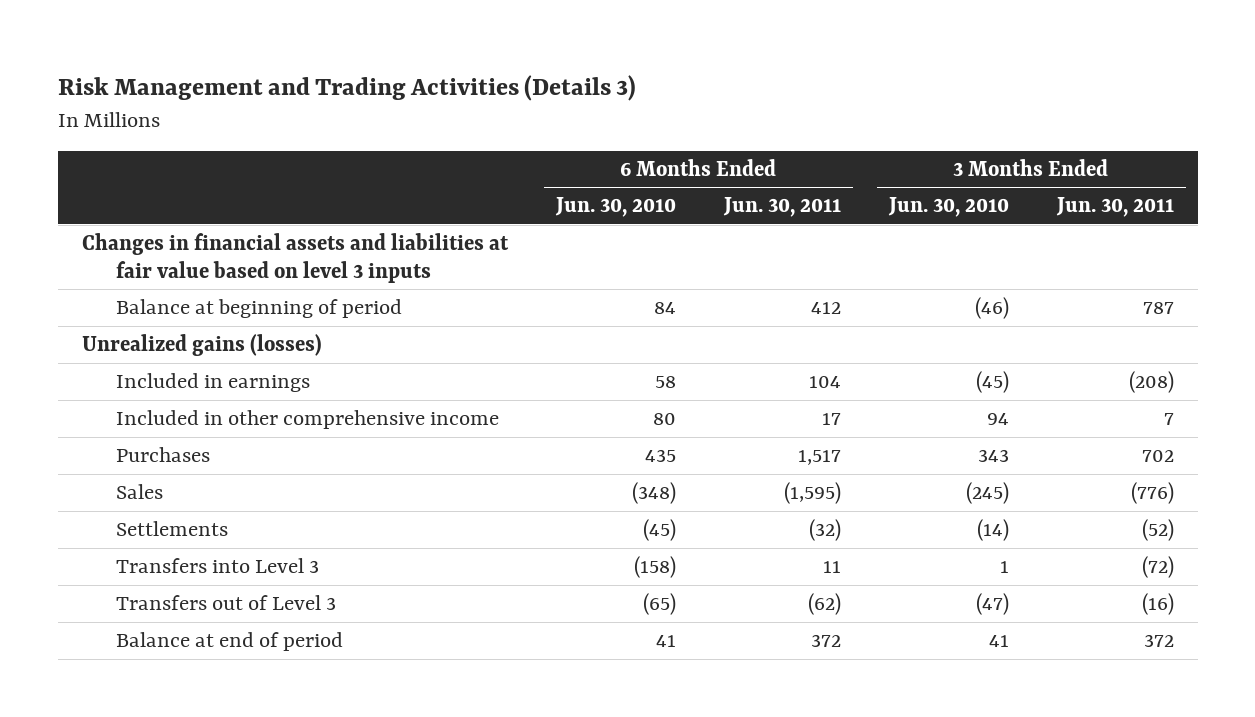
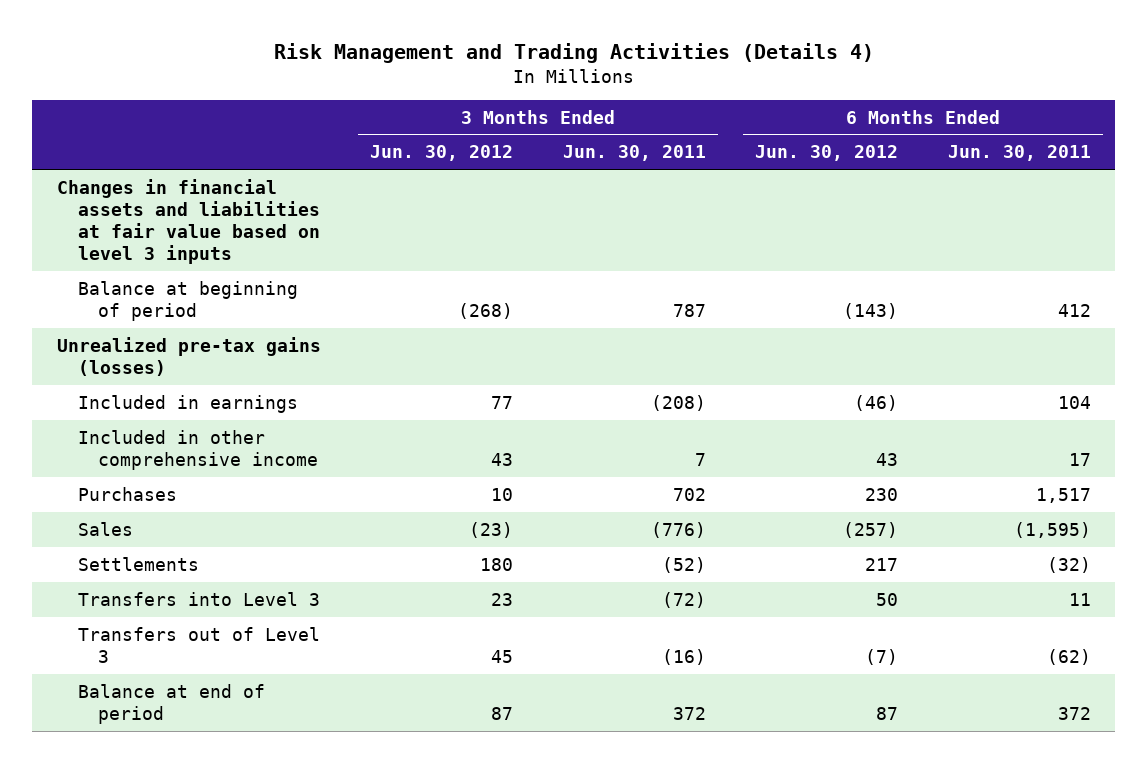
- Risk Management and Trading Activities (Details 3)
+ Risk Management and Trading Activities (Details 4)
- | 6 Months Ended Jun. 30, 2010 | 6 Months Ended Jun. 30, 2011 | 3 Months Ended Jun. 30, 2010 | 3 Months Ended Jun. 30, 2011
+ | 3 Months Ended Jun. 30, 2012 | 3 Months Ended Jun. 30, 2011 | 6 Months Ended Jun. 30, 2012 | 6 Months Ended Jun. 30, 2011
- Unrealized gains (losses)
+ Unrealized pre-tax gains (losses)

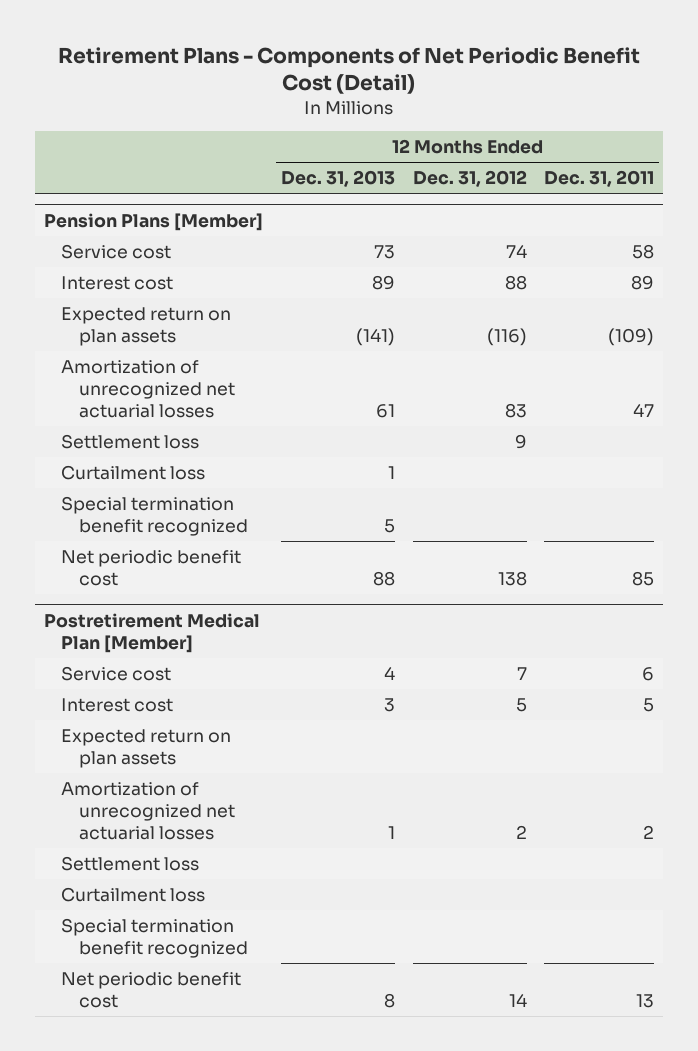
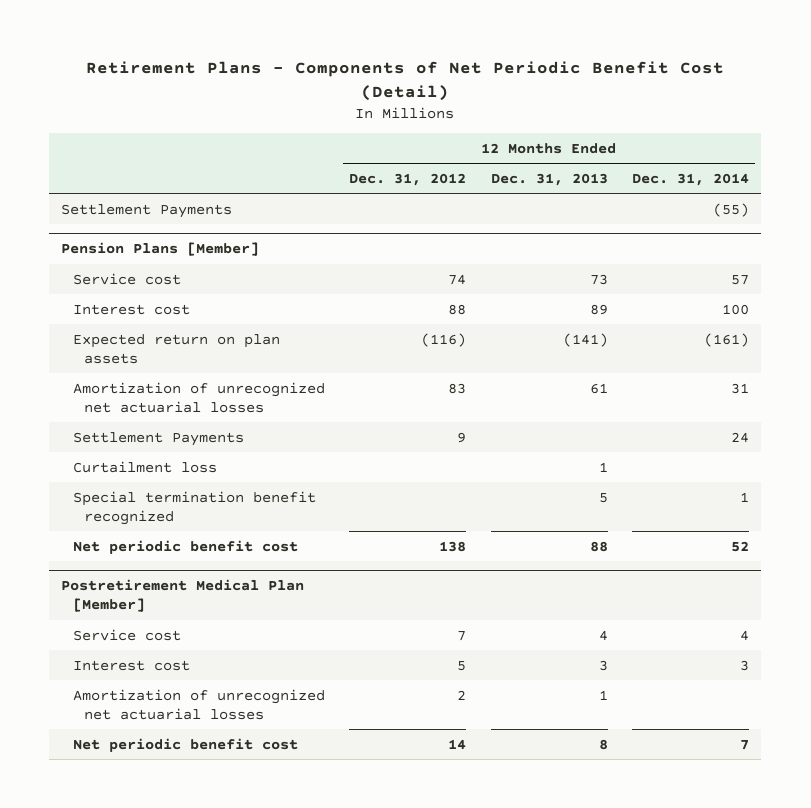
- | 12 Months Ended Dec. 31, 2013 | 12 Months Ended Dec. 31, 2012 | 12 Months Ended Dec. 31, 2011
+ | 12 Months Ended Dec. 31, 2012 | 12 Months Ended Dec. 31, 2013 | 12 Months Ended Dec. 31, 2014
+ Settlement Payments | | | (55)
@ Pension Plans [Member]
- Settlement loss | | 9 |
+ Settlement Payments | 9 | | 24
@ Postretirement Medical Plan [Member]
- Expected return on plan assets
- Settlement loss
- Curtailment loss
- Special termination benefit recognized

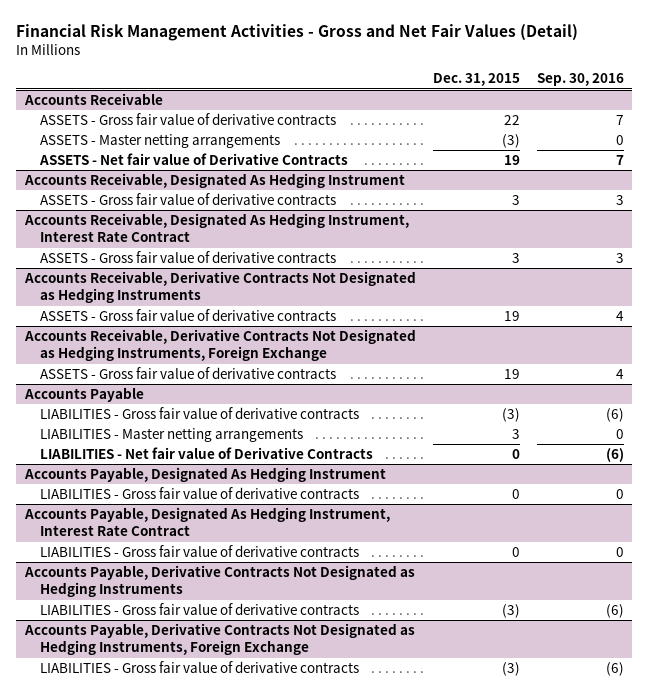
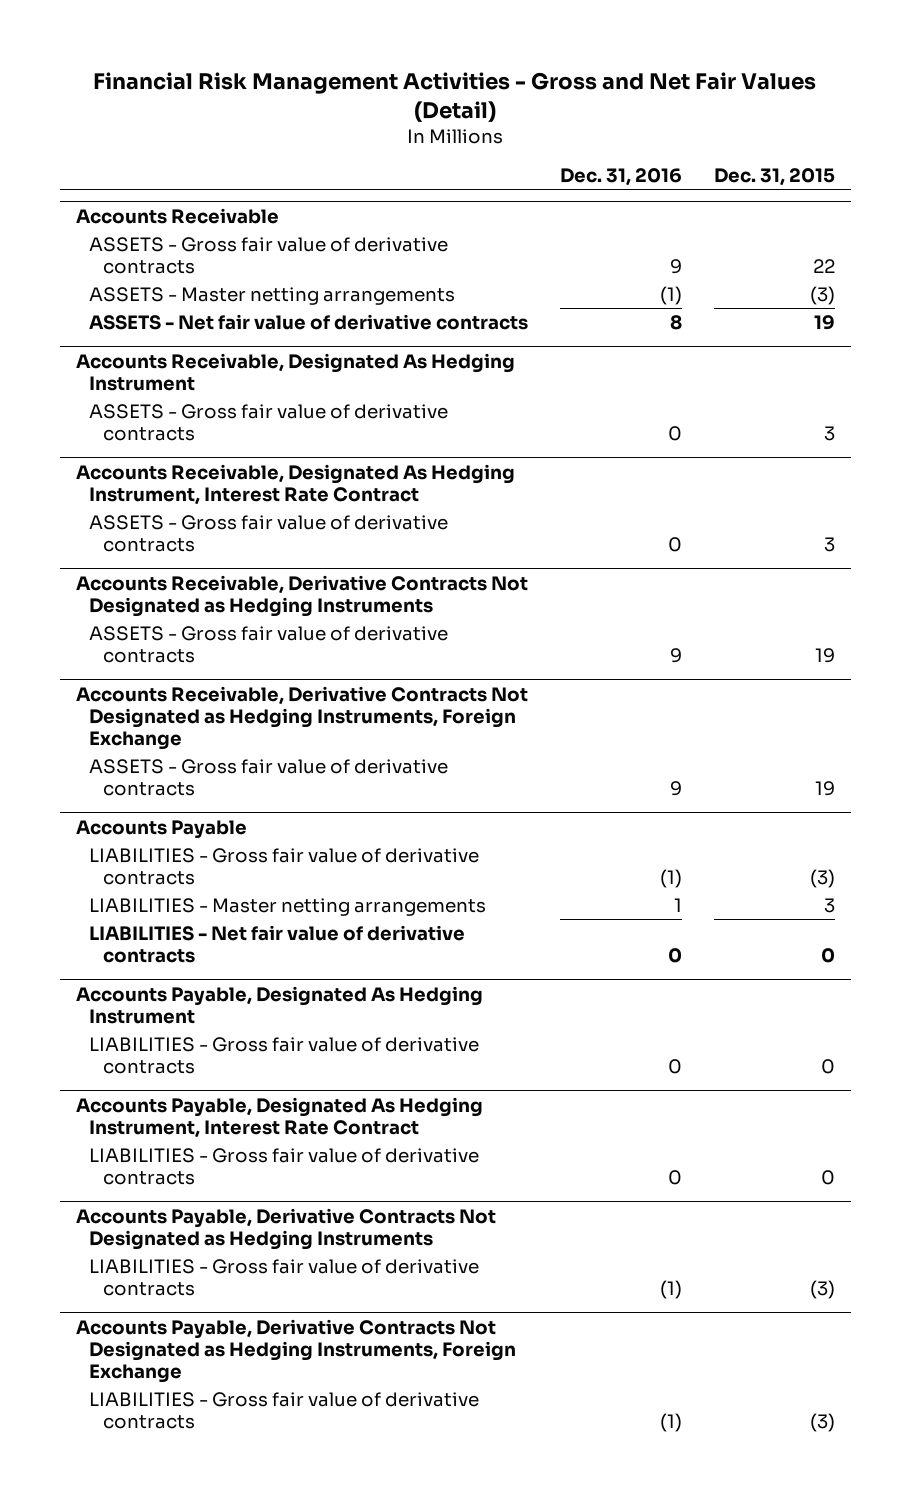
- | Dec. 31, 2015 | Sep. 30, 2016
+ | Dec. 31, 2016 | Dec. 31, 2015
@ Accounts Receivable
- ASSETS - Net fair value of Derivative Contracts | 19 | 7
+ ASSETS - Net fair value of derivative contracts | 8 | 19
@ Accounts Payable
- LIABILITIES - Net fair value of Derivative Contracts | 0 | (6)
+ LIABILITIES - Net fair value of derivative contracts | 0 | 0

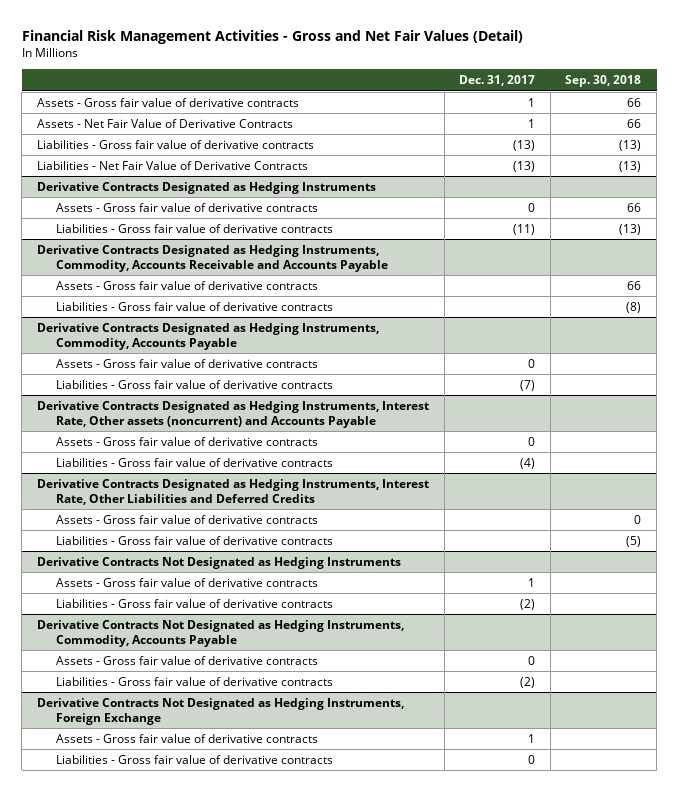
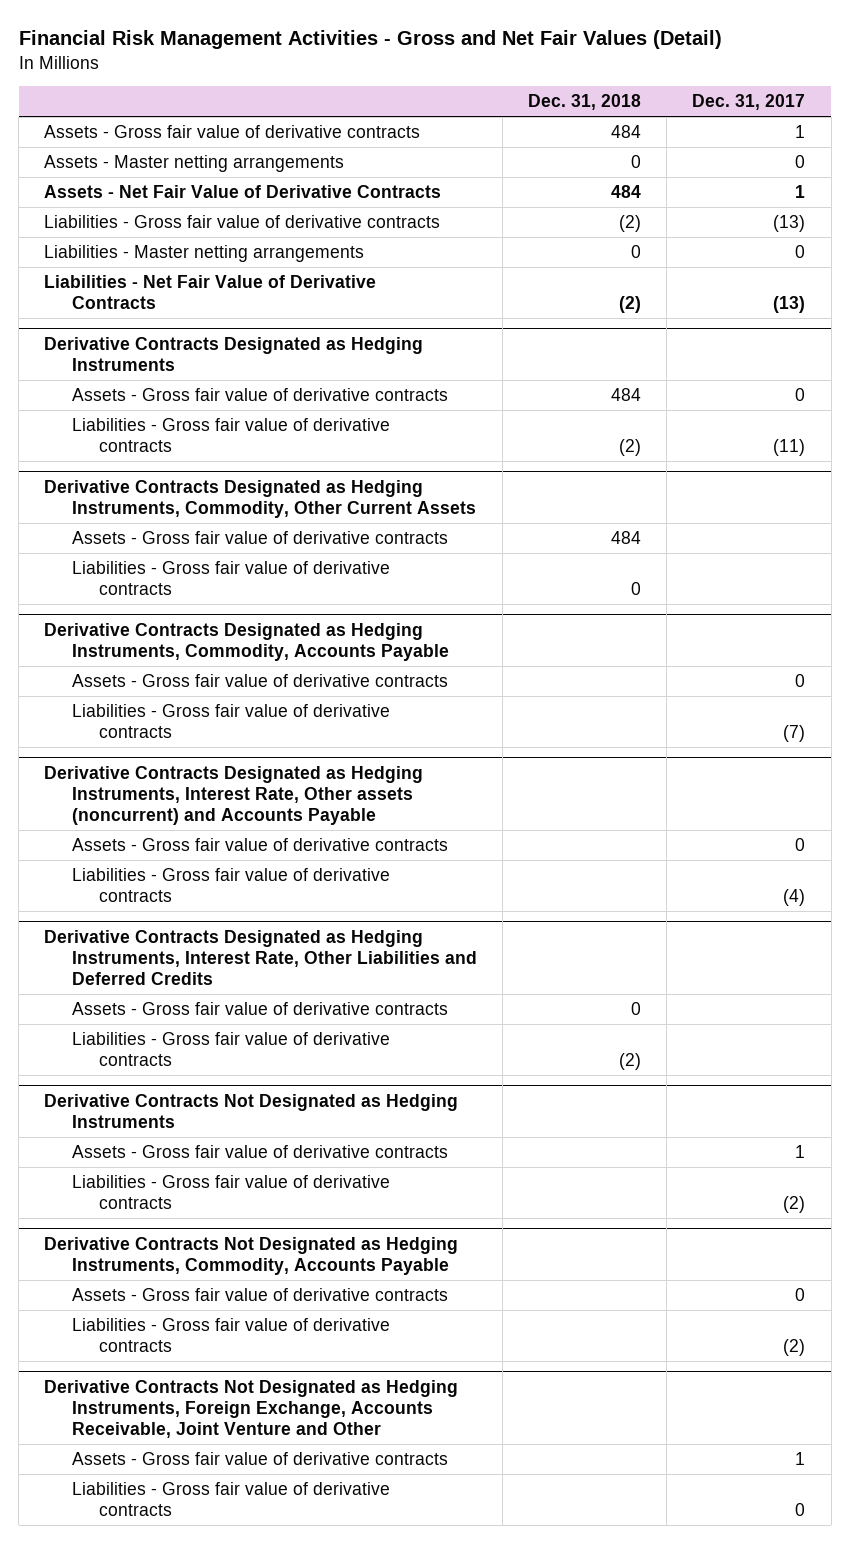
- | Dec. 31, 2017 | Sep. 30, 2018
+ | Dec. 31, 2018 | Dec. 31, 2017
+ Assets - Master netting arrangements | 0 | 0
+ Liabilities - Master netting arrangements | 0 | 0
- Derivative Contracts Designated as Hedging Instruments, Commodity, Accounts Receivable and Accounts Payable
+ Derivative Contracts Designated as Hedging Instruments, Commodity, Other Current Assets
- Derivative Contracts Not Designated as Hedging Instruments, Foreign Exchange
+ Derivative Contracts Not Designated as Hedging Instruments, Foreign Exchange, Accounts Receivable, Joint Venture and Other

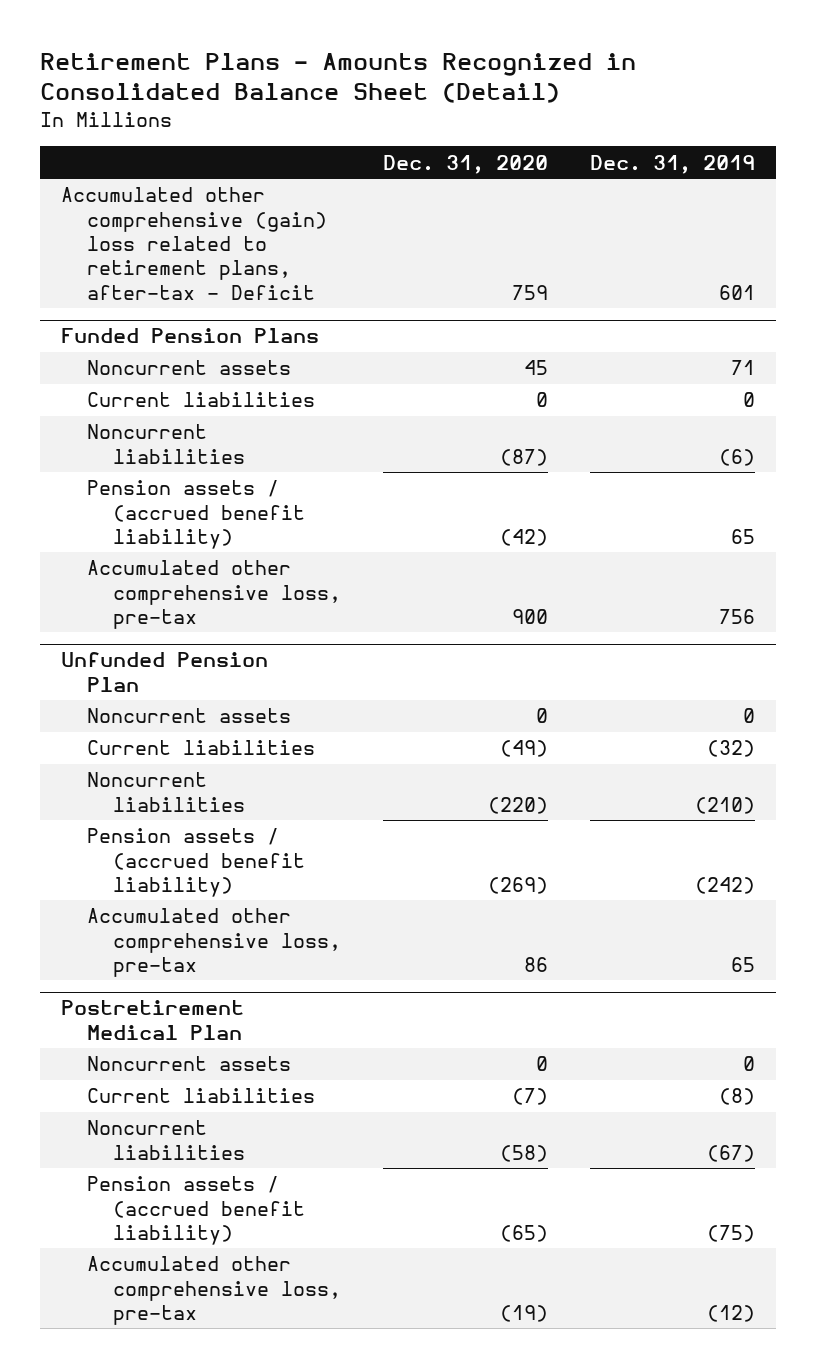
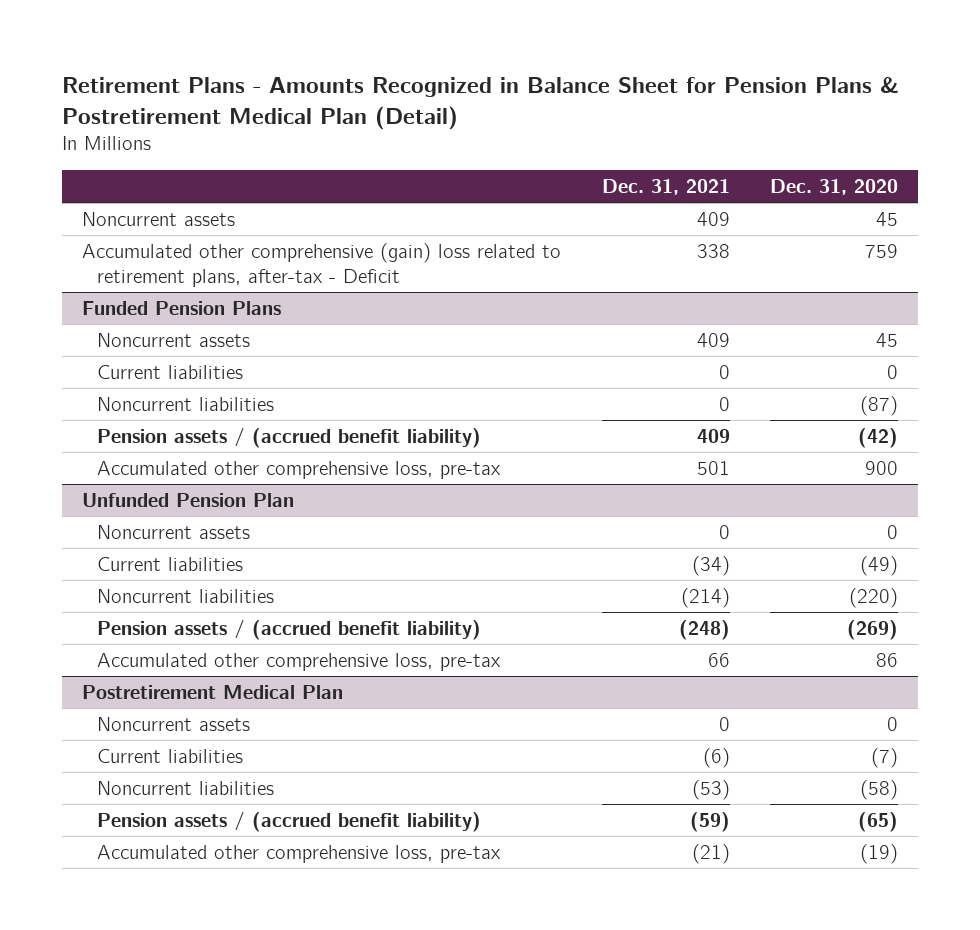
- Retirement Plans - Amounts Recognized in Consolidated Balance Sheet (Detail)
+ Retirement Plans - Amounts Recognized in Balance Sheet for Pension Plans & Postretirement Medical Plan (Detail)
- | Dec. 31, 2020 | Dec. 31, 2019
+ | Dec. 31, 2021 | Dec. 31, 2020
+ Noncurrent assets | 409 | 45

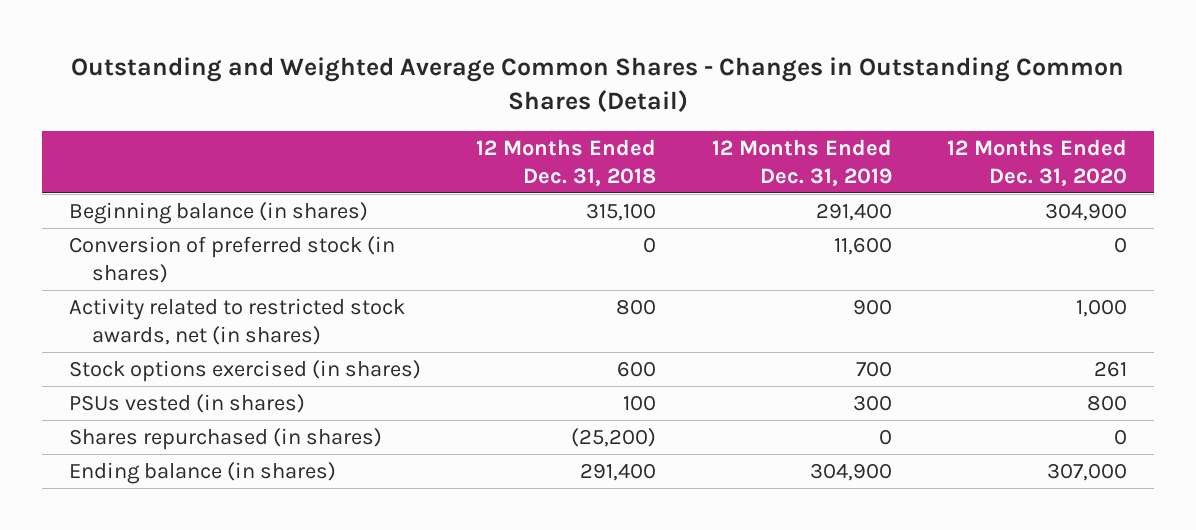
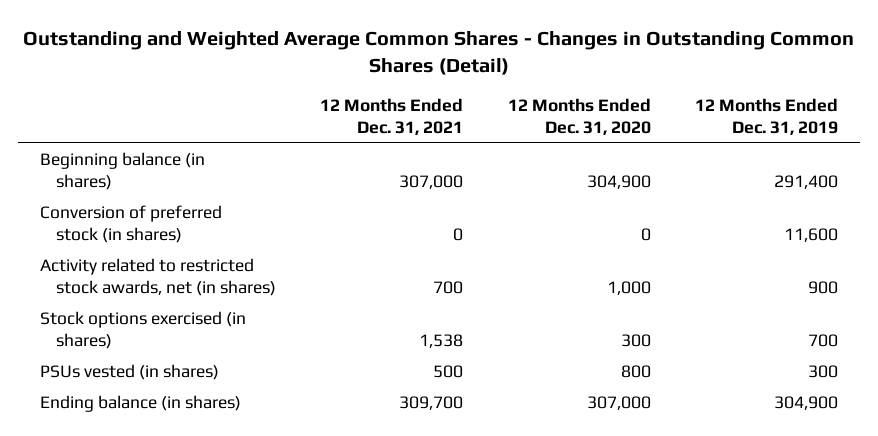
- | 12 Months Ended Dec. 31, 2018 | 12 Months Ended Dec. 31, 2019 | 12 Months Ended Dec. 31, 2020
+ | 12 Months Ended Dec. 31, 2021 | 12 Months Ended Dec. 31, 2020 | 12 Months Ended Dec. 31, 2019
- Stock options exercised (in shares) | 600 | 700 | 261
+ Stock options exercised (in shares) | 1,538 | 300 | 700
- Shares repurchased (in shares) | (25,200) | 0 | 0

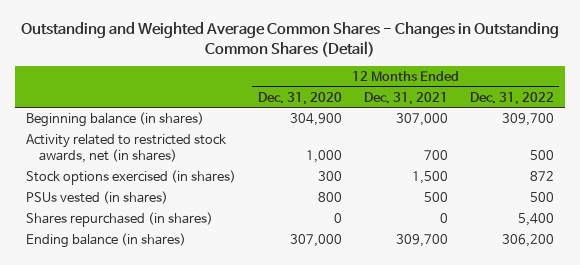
- | 12 Months Ended Dec. 31, 2021 | 12 Months Ended Dec. 31, 2020 | 12 Months Ended Dec. 31, 2019
+ | 12 Months Ended Dec. 31, 2020 | 12 Months Ended Dec. 31, 2021 | 12 Months Ended Dec. 31, 2022
- Conversion of preferred stock (in shares) | 0 | 0 | 11,600
- Stock options exercised (in shares) | 1,538 | 300 | 700
+ Stock options exercised (in shares) | 300 | 1,500 | 872
+ Shares repurchased (in shares) | 0 | 0 | 5,400

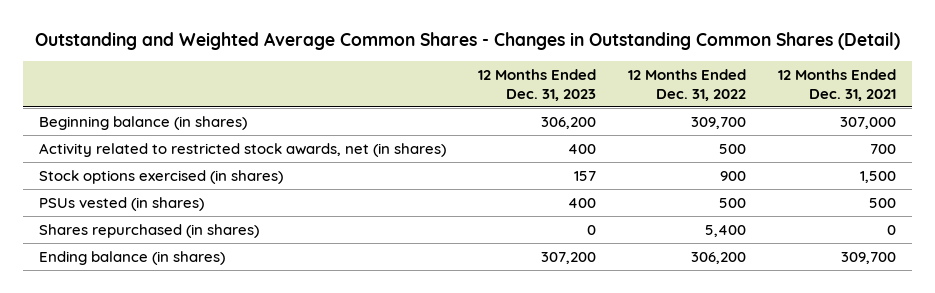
- | 12 Months Ended Dec. 31, 2020 | 12 Months Ended Dec. 31, 2021 | 12 Months Ended Dec. 31, 2022
+ | 12 Months Ended Dec. 31, 2023 | 12 Months Ended Dec. 31, 2022 | 12 Months Ended Dec. 31, 2021
- Stock options exercised (in shares) | 300 | 1,500 | 872
+ Stock options exercised (in shares) | 157 | 900 | 1,500

